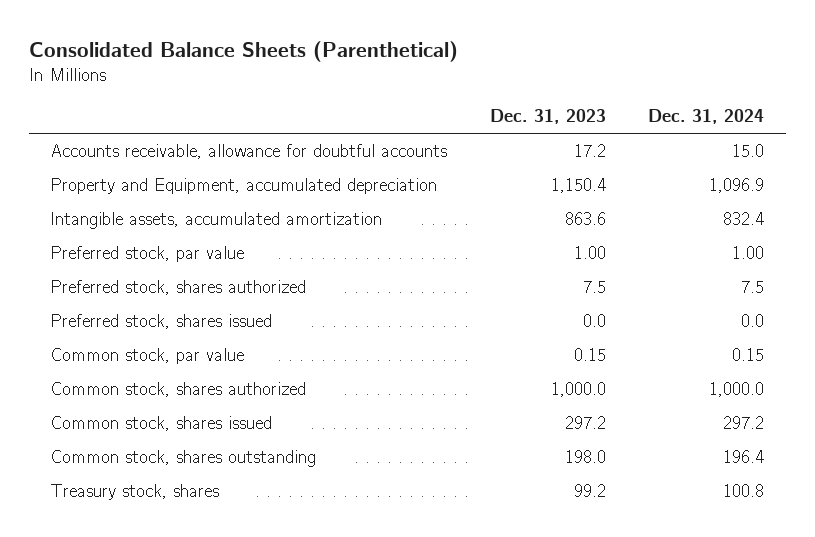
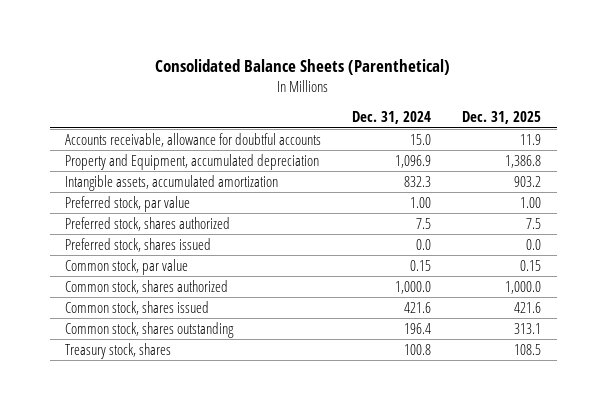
- | Dec. 31, 2023 | Dec. 31, 2024
+ | Dec. 31, 2024 | Dec. 31, 2025
- Intangible assets, accumulated amortization | 863.6 | 832.4
+ Intangible assets, accumulated amortization | 832.3 | 903.2
- Common stock, shares issued | 297.2 | 297.2
+ Common stock, shares issued | 421.6 | 421.6

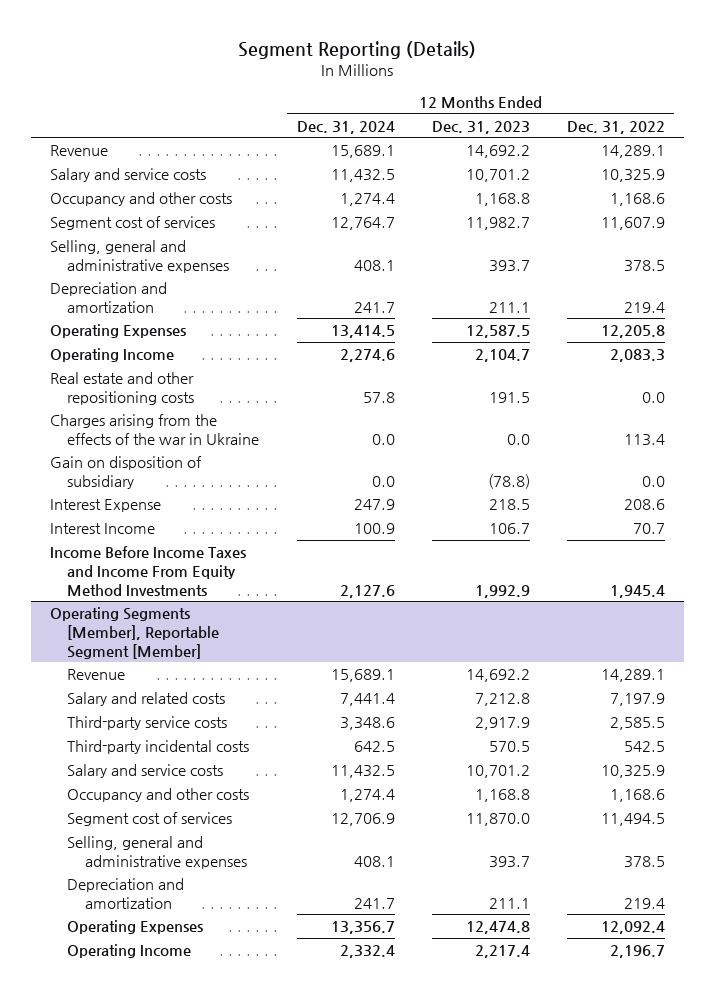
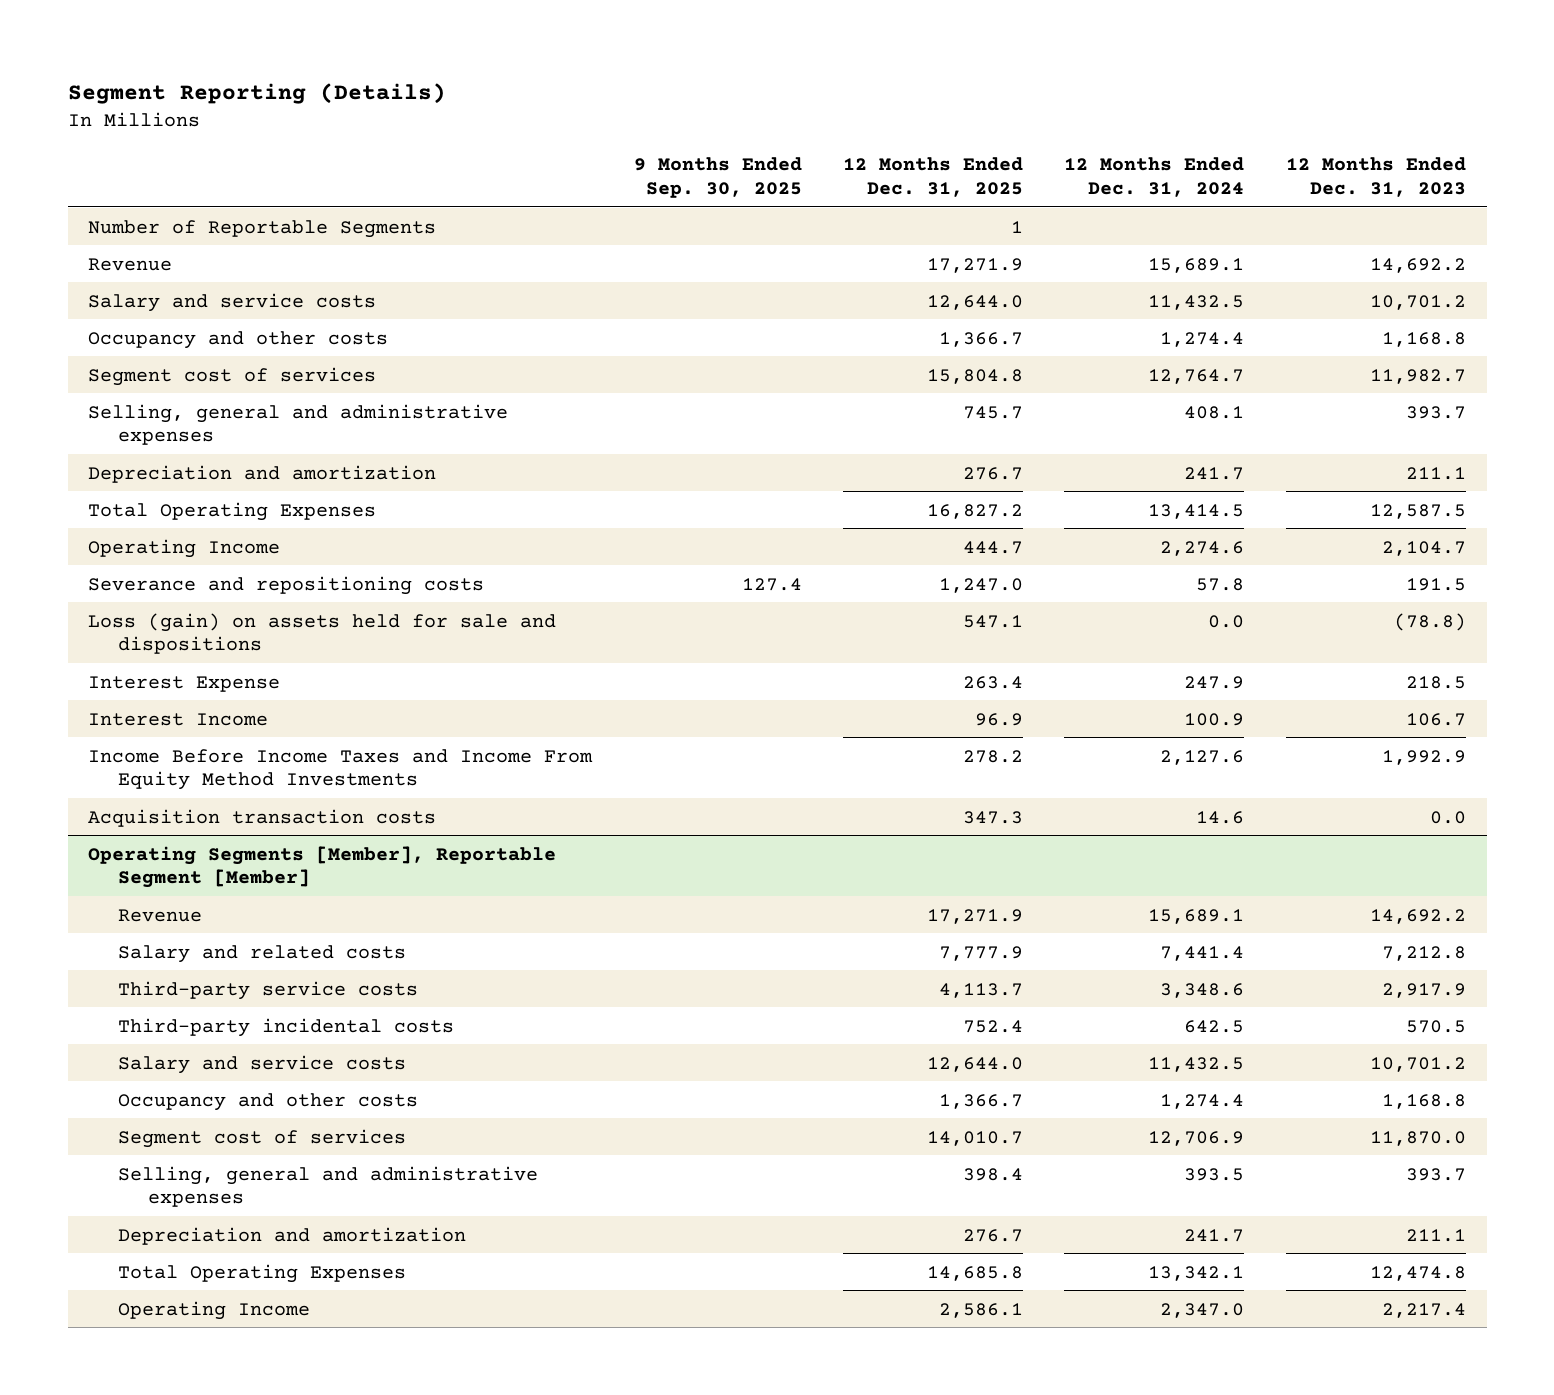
- | 12 Months Ended Dec. 31, 2024 | 12 Months Ended Dec. 31, 2023 | 12 Months Ended Dec. 31, 2022
+ | 9 Months Ended Sep. 30, 2025 | 12 Months Ended Dec. 31, 2025 | 12 Months Ended Dec. 31, 2024 | 12 Months Ended Dec. 31, 2023
+ Number of Reportable Segments | | 1 | |
- Operating Expenses | 13,414.5 | 12,587.5 | 12,205.8
+ Total Operating Expenses | | 16,827.2 | 13,414.5 | 12,587.5
- Real estate and other repositioning costs | 57.8 | 191.5 | 0.0
- Charges arising from the effects of the war in Ukraine | 0.0 | 0.0 | 113.4
- Gain on disposition of subsidiary | 0.0 | (78.8) | 0.0
+ Severance and repositioning costs | 127.4 | 1,247.0 | 57.8 | 191.5
+ Loss (gain) on assets held for sale and dispositions | | 547.1 | 0.0 | (78.8)
+ Acquisition transaction costs | | 347.3 | 14.6 | 0.0
@ Operating Segments [Member], Reportable Segment [Member]
- Selling, general and administrative expenses | 408.1 | 393.7 | 378.5
+ Selling, general and administrative expenses | | 398.4 | 393.5 | 393.7
- Operating Expenses | 13,356.7 | 12,474.8 | 12,092.4
- Operating Income | 2,332.4 | 2,217.4 | 2,196.7
+ Total Operating Expenses | | 14,685.8 | 13,342.1 | 12,474.8
+ Operating Income | | 2,586.1 | 2,347.0 | 2,217.4

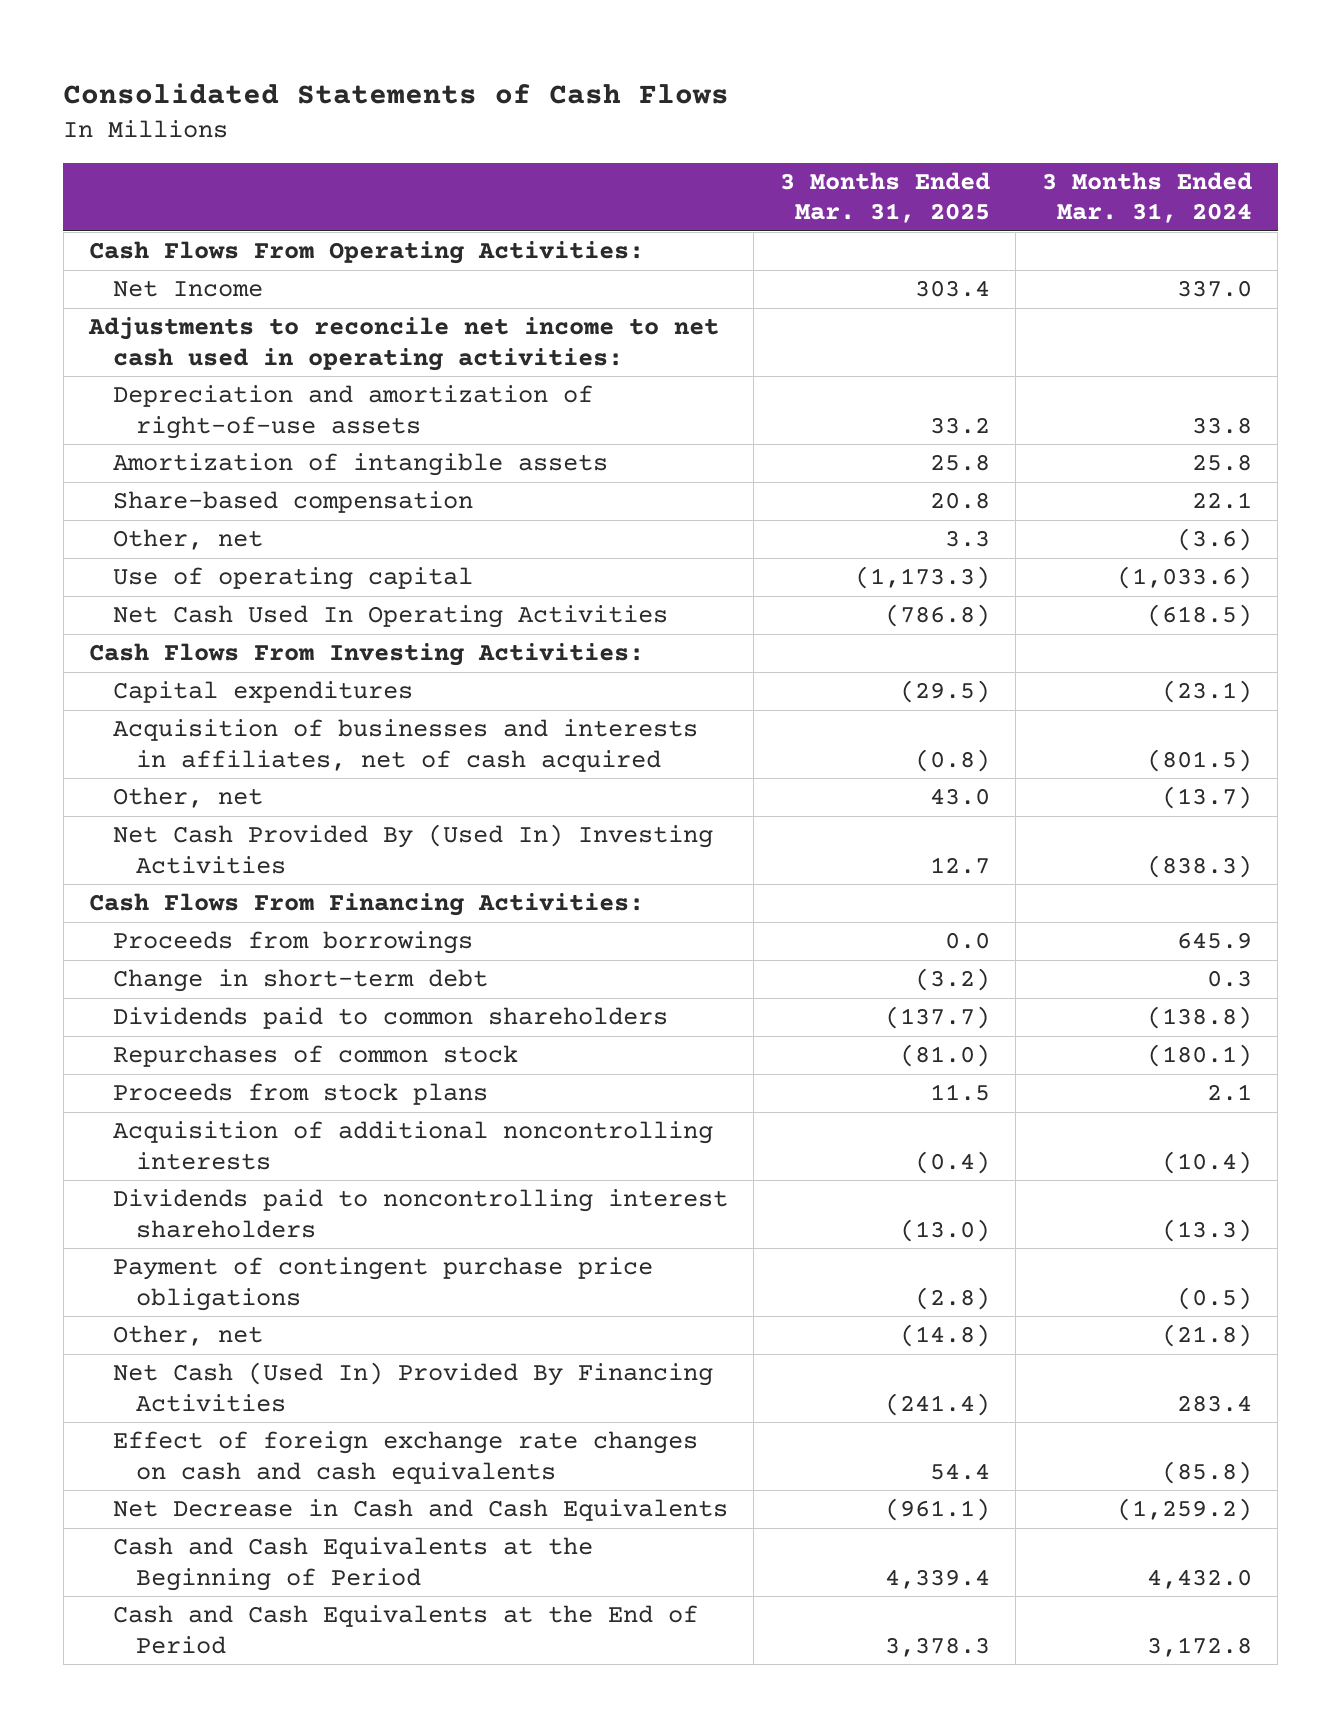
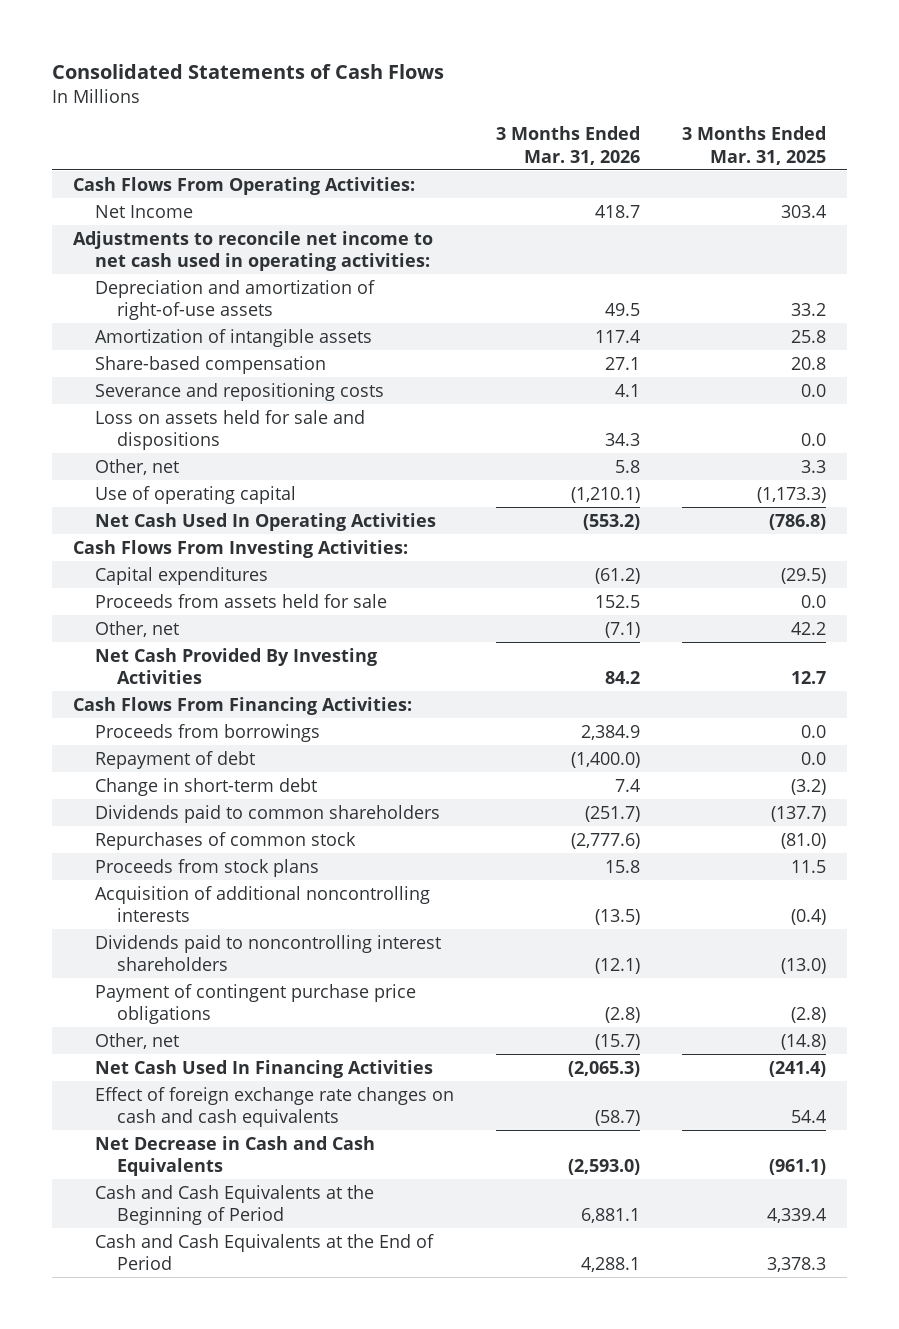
- | 3 Months Ended Mar. 31, 2025 | 3 Months Ended Mar. 31, 2024
+ | 3 Months Ended Mar. 31, 2026 | 3 Months Ended Mar. 31, 2025
+ Severance and repositioning costs | 4.1 | 0.0
+ Loss on assets held for sale and dispositions | 34.3 | 0.0
- Acquisition of businesses and interests in affiliates, net of cash acquired | (0.8) | (801.5)
- Other, net | 43.0 | (13.7)
- Net Cash Provided By (Used In) Investing Activities | 12.7 | (838.3)
+ Proceeds from assets held for sale | 152.5 | 0.0
+ Other, net | (7.1) | 42.2
+ Net Cash Provided By Investing Activities | 84.2 | 12.7
+ Repayment of debt | (1,400.0) | 0.0
- Net Cash (Used In) Provided By Financing Activities | (241.4) | 283.4
+ Net Cash Used In Financing Activities | (2,065.3) | (241.4)

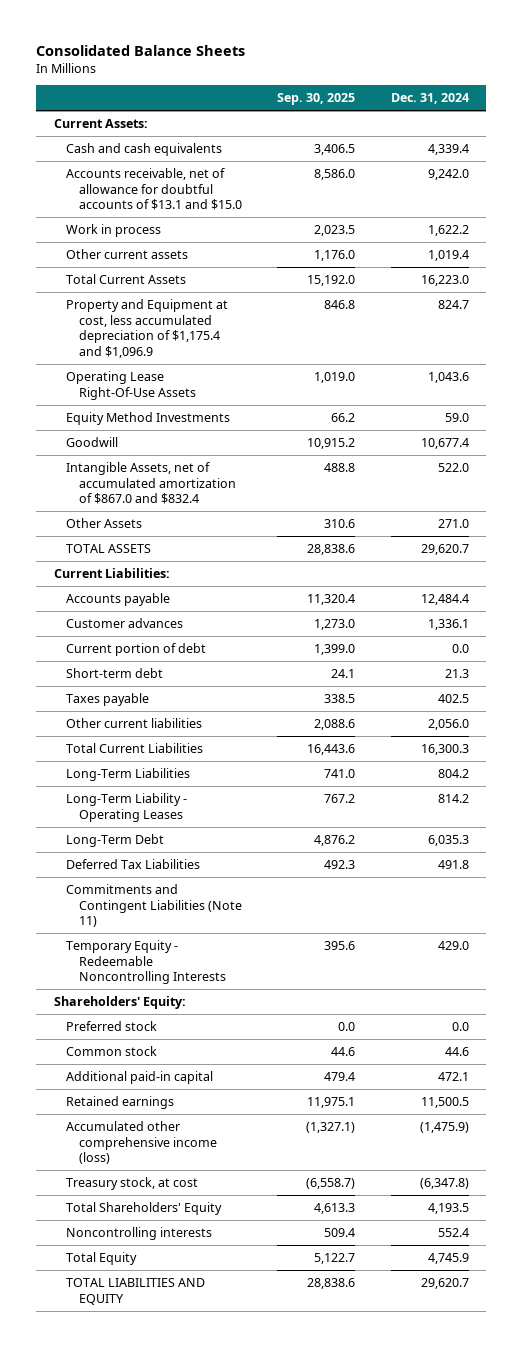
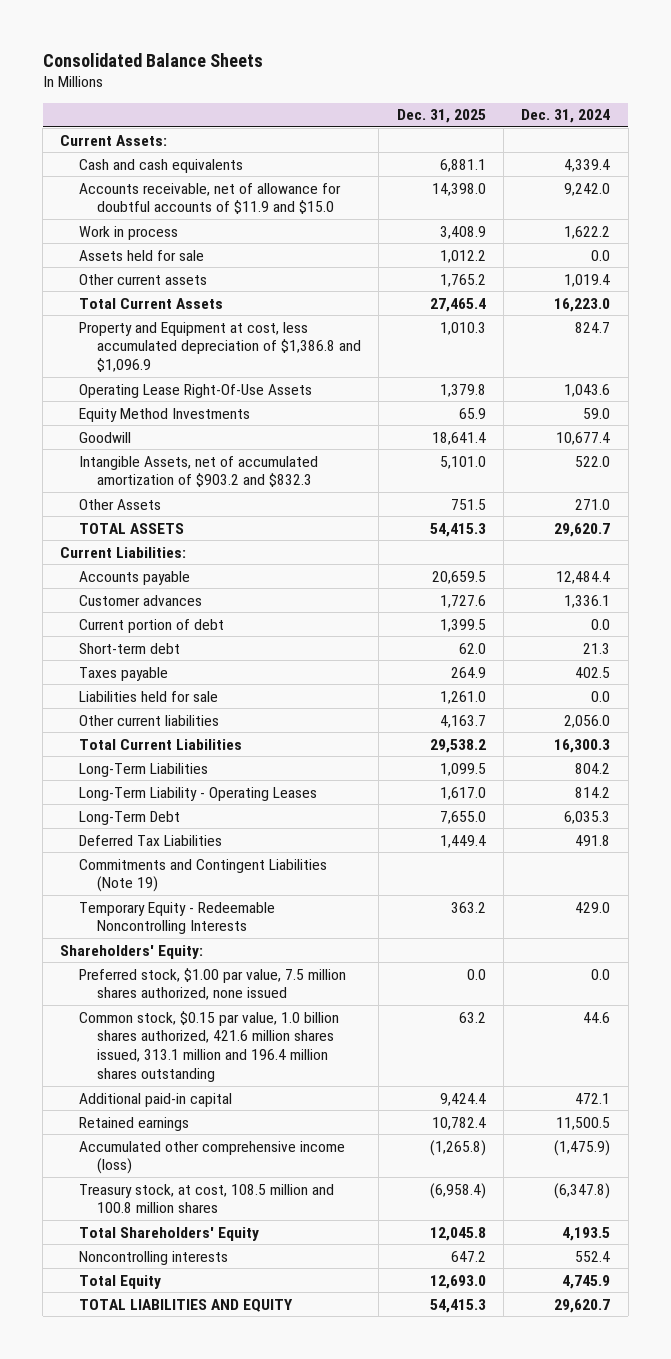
- | Sep. 30, 2025 | Dec. 31, 2024
+ | Dec. 31, 2025 | Dec. 31, 2024
- Accounts receivable, net of allowance for doubtful accounts of $13.1 and $15.0 | 8,586.0 | 9,242.0
+ Accounts receivable, net of allowance for doubtful accounts of $11.9 and $15.0 | 14,398.0 | 9,242.0
+ Assets held for sale | 1,012.2 | 0.0
- Property and Equipment at cost, less accumulated depreciation of $1,175.4 and $1,096.9 | 846.8 | 824.7
+ Property and Equipment at cost, less accumulated depreciation of $1,386.8 and $1,096.9 | 1,010.3 | 824.7
- Intangible Assets, net of accumulated amortization of $867.0 and $832.4 | 488.8 | 522.0
+ Intangible Assets, net of accumulated amortization of $903.2 and $832.3 | 5,101.0 | 522.0
+ Liabilities held for sale | 1,261.0 | 0.0
- Commitments and Contingent Liabilities (Note 11)
+ Commitments and Contingent Liabilities (Note 19)
- Preferred stock | 0.0 | 0.0
- Common stock | 44.6 | 44.6
+ Preferred stock, $1.00 par value, 7.5 million shares authorized, none issued | 0.0 | 0.0
+ Common stock, $0.15 par value, 1.0 billion shares authorized, 421.6 million shares issued, 313.1 million and 196.4 million shares outstanding | 63.2 | 44.6
- Treasury stock, at cost | (6,558.7) | (6,347.8)
+ Treasury stock, at cost, 108.5 million and 100.8 million shares | (6,958.4) | (6,347.8)

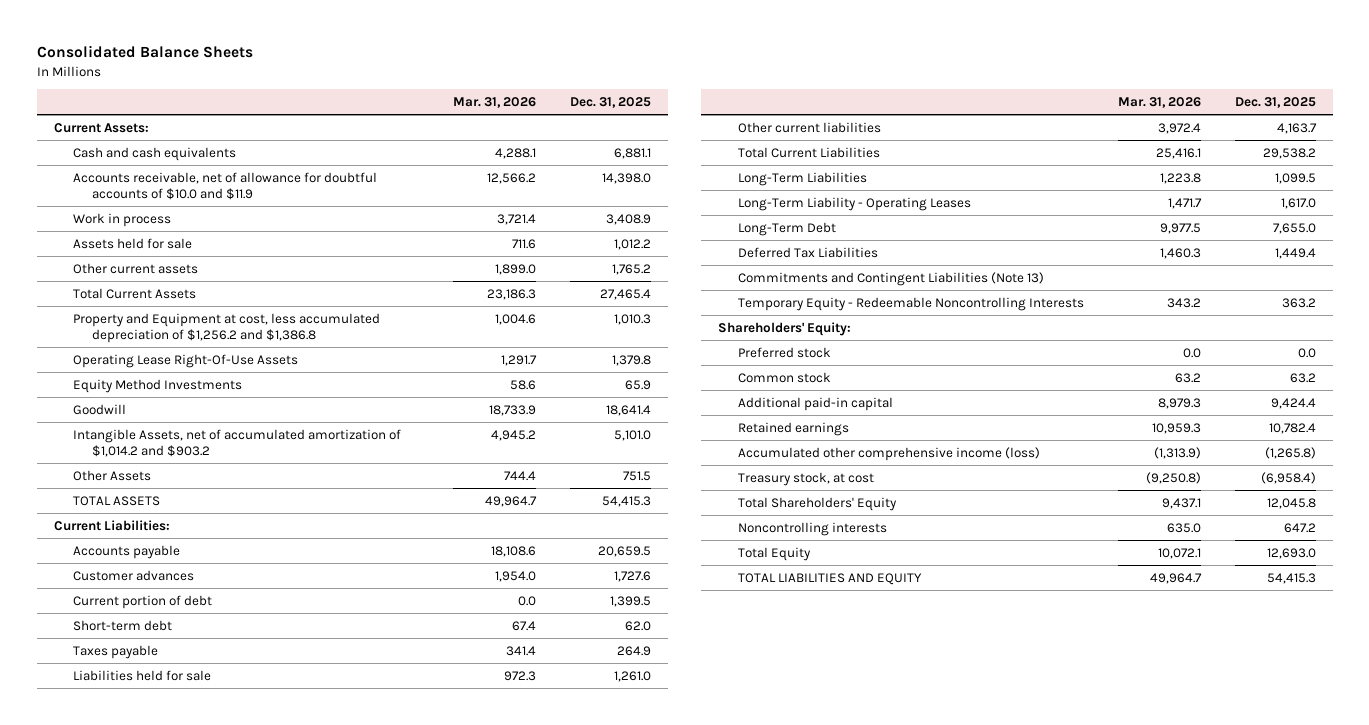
- | Dec. 31, 2025 | Dec. 31, 2024
+ | Mar. 31, 2026 | Dec. 31, 2025
- Accounts receivable, net of allowance for doubtful accounts of $11.9 and $15.0 | 14,398.0 | 9,242.0
+ Accounts receivable, net of allowance for doubtful accounts of $10.0 and $11.9 | 12,566.2 | 14,398.0
- Property and Equipment at cost, less accumulated depreciation of $1,386.8 and $1,096.9 | 1,010.3 | 824.7
+ Property and Equipment at cost, less accumulated depreciation of $1,256.2 and $1,386.8 | 1,004.6 | 1,010.3
- Intangible Assets, net of accumulated amortization of $903.2 and $832.3 | 5,101.0 | 522.0
+ Intangible Assets, net of accumulated amortization of $1,014.2 and $903.2 | 4,945.2 | 5,101.0
- Commitments and Contingent Liabilities (Note 19)
+ Commitments and Contingent Liabilities (Note 13)
- Preferred stock, $1.00 par value, 7.5 million shares authorized, none issued | 0.0 | 0.0
- Common stock, $0.15 par value, 1.0 billion shares authorized, 421.6 million shares issued, 313.1 million and 196.4 million shares outstanding | 63.2 | 44.6
+ Preferred stock | 0.0 | 0.0
+ Common stock | 63.2 | 63.2
- Treasury stock, at cost, 108.5 million and 100.8 million shares | (6,958.4) | (6,347.8)
+ Treasury stock, at cost | (9,250.8) | (6,958.4)

